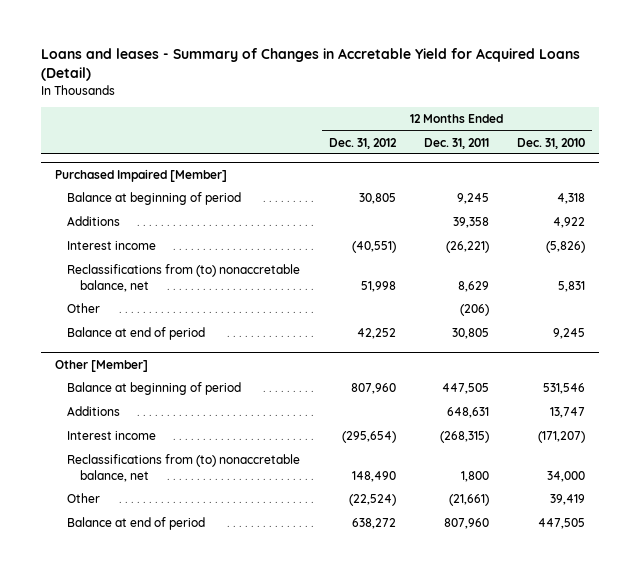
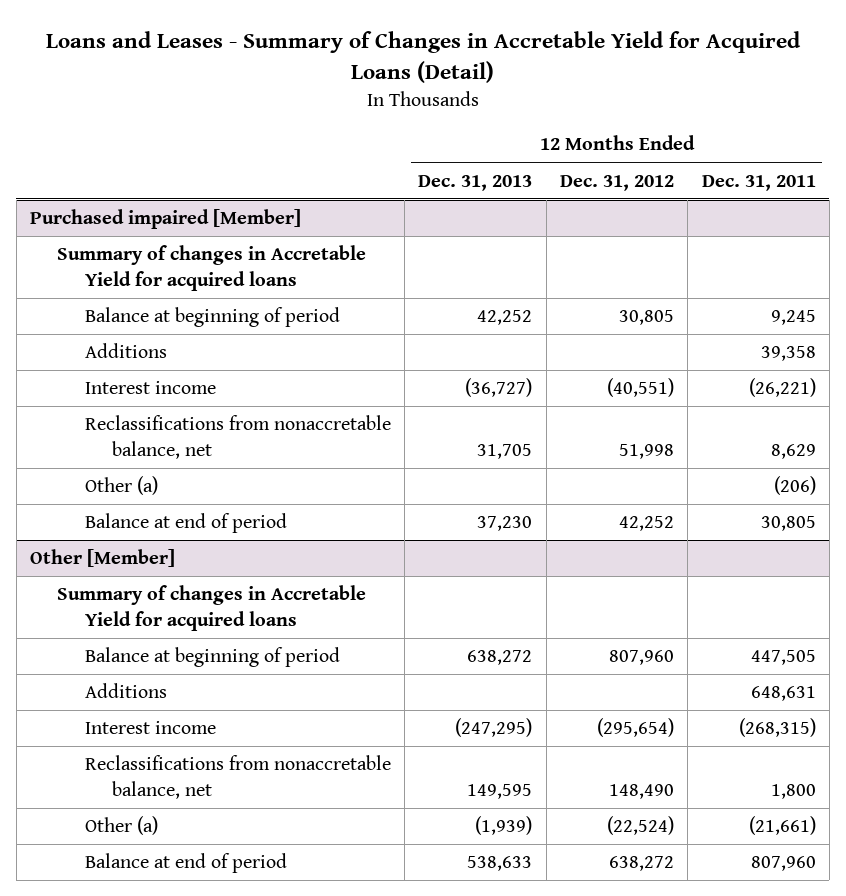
- Loans and leases - Summary of Changes in Accretable Yield for Acquired Loans (Detail)
+ Loans and Leases - Summary of Changes in Accretable Yield for Acquired Loans (Detail)
- | 12 Months Ended Dec. 31, 2012 | 12 Months Ended Dec. 31, 2011 | 12 Months Ended Dec. 31, 2010
+ | 12 Months Ended Dec. 31, 2013 | 12 Months Ended Dec. 31, 2012 | 12 Months Ended Dec. 31, 2011
- Purchased Impaired [Member]
+ Purchased impaired [Member]
+ Summary of changes in Accretable Yield for acquired loans
- Reclassifications from (to) nonaccretable balance, net | 51,998 | 8,629 | 5,831
- Other | | (206) |
+ Reclassifications from nonaccretable balance, net | 31,705 | 51,998 | 8,629
+ Other (a) | | | (206)
@ Other [Member]
+ Summary of changes in Accretable Yield for acquired loans
- Reclassifications from (to) nonaccretable balance, net | 148,490 | 1,800 | 34,000
- Other | (22,524) | (21,661) | 39,419
+ Reclassifications from nonaccretable balance, net | 149,595 | 148,490 | 1,800
+ Other (a) | (1,939) | (22,524) | (21,661)

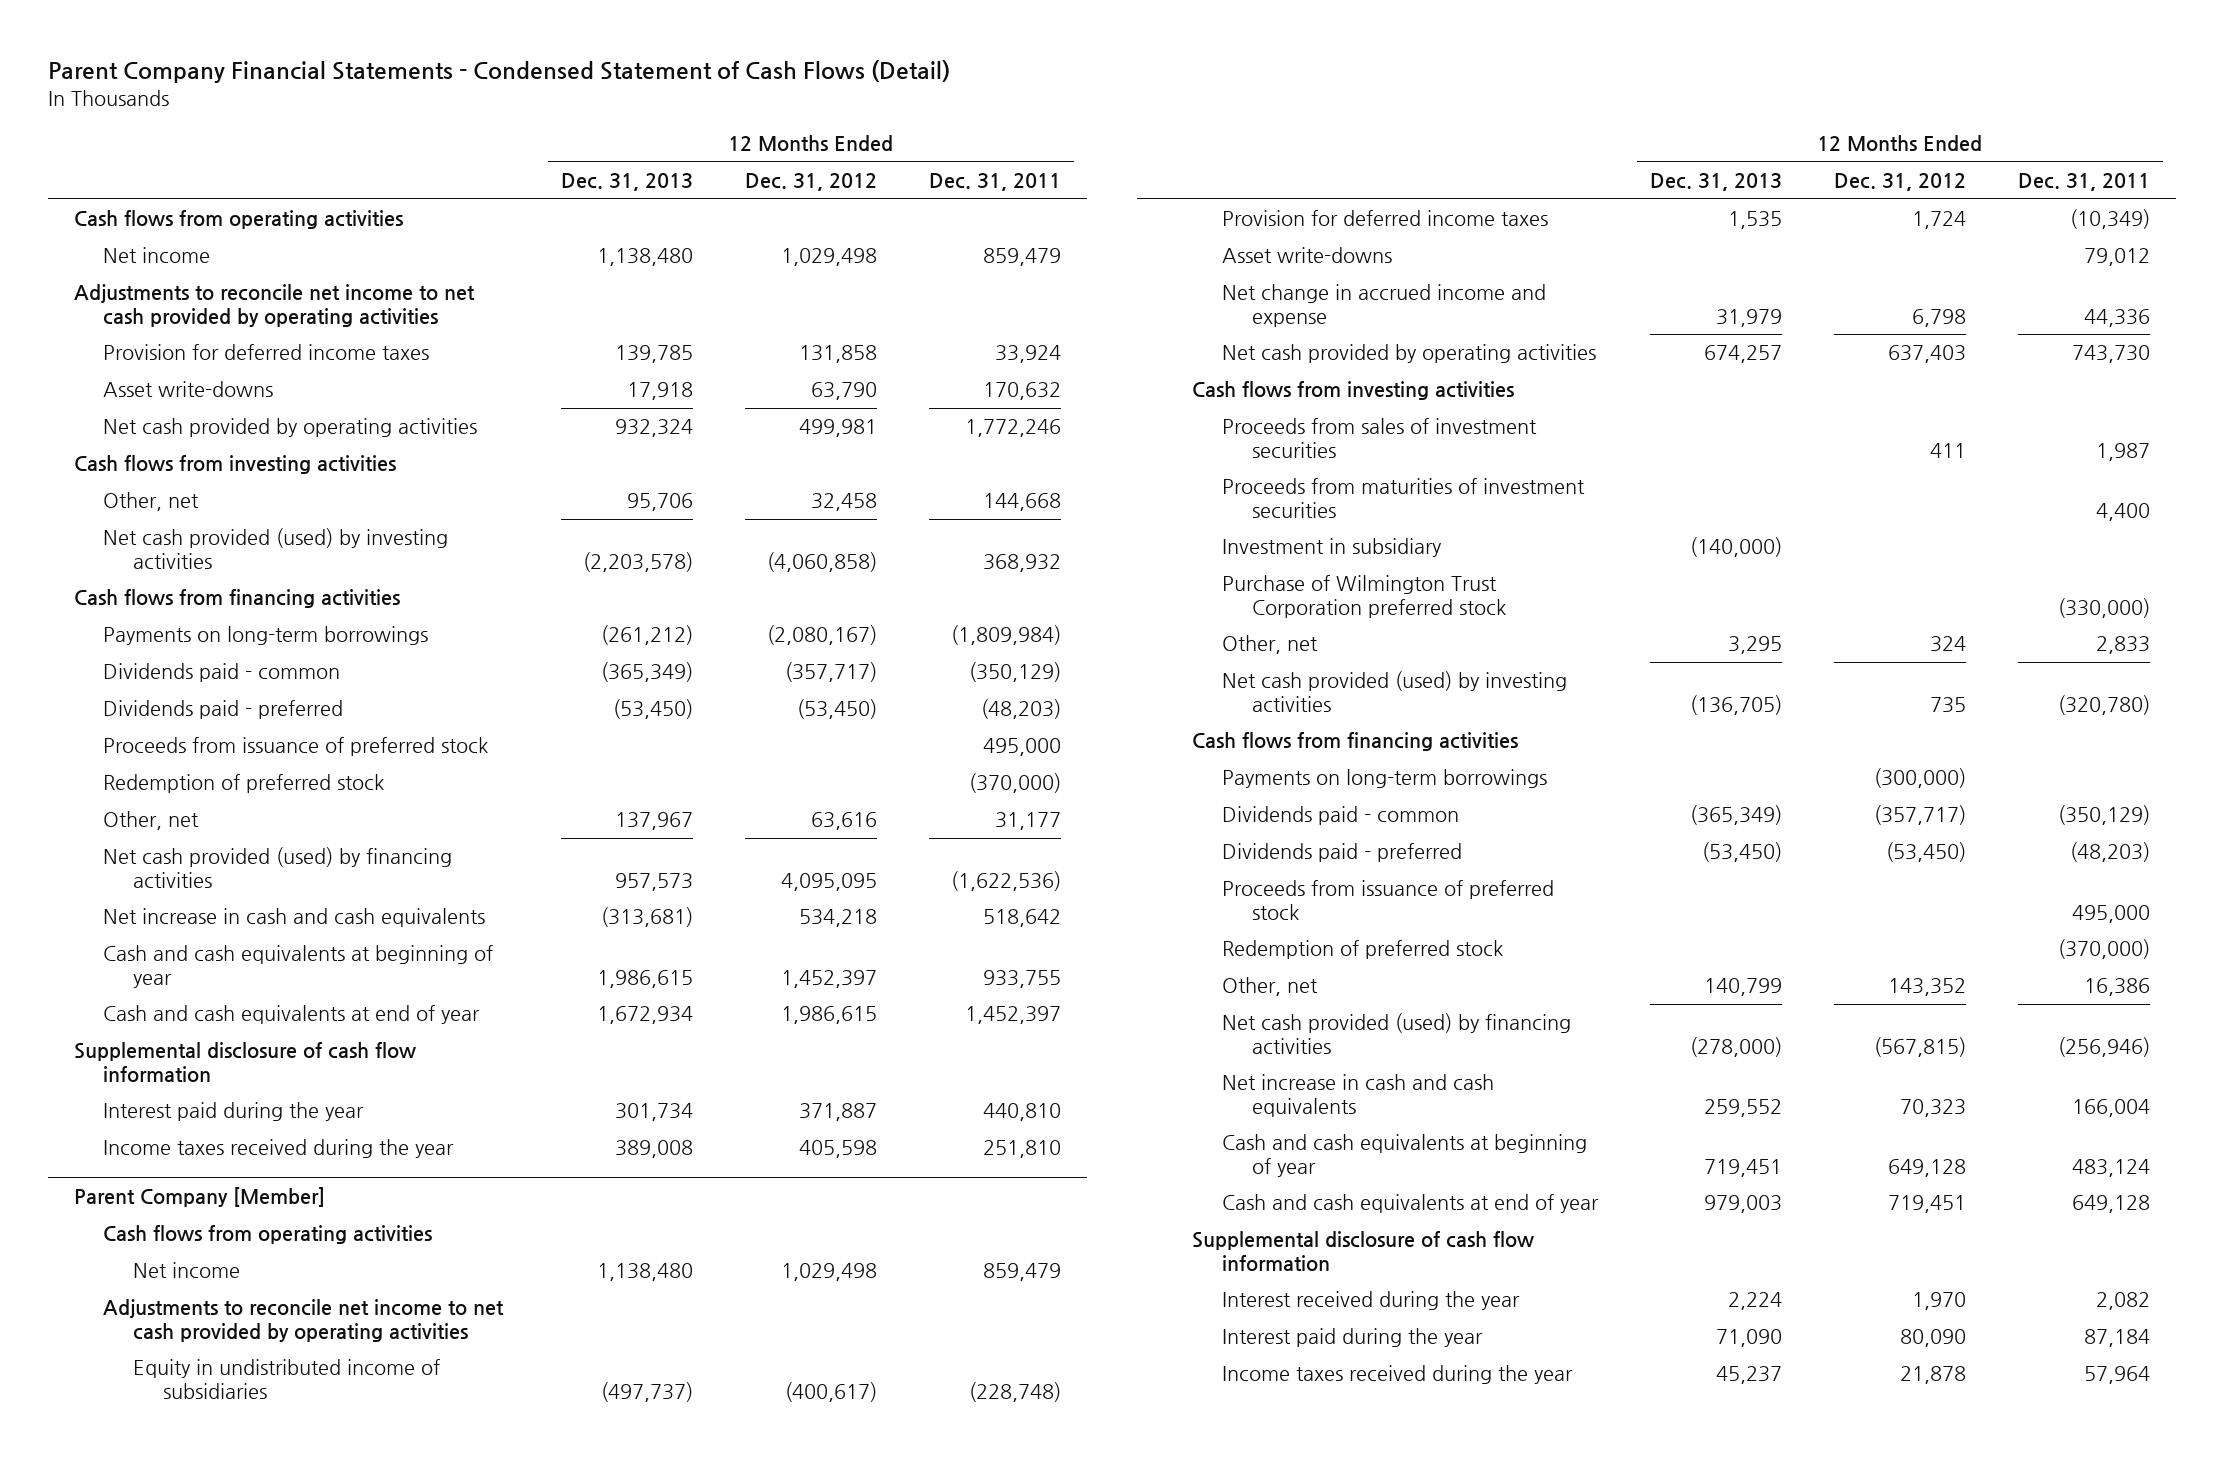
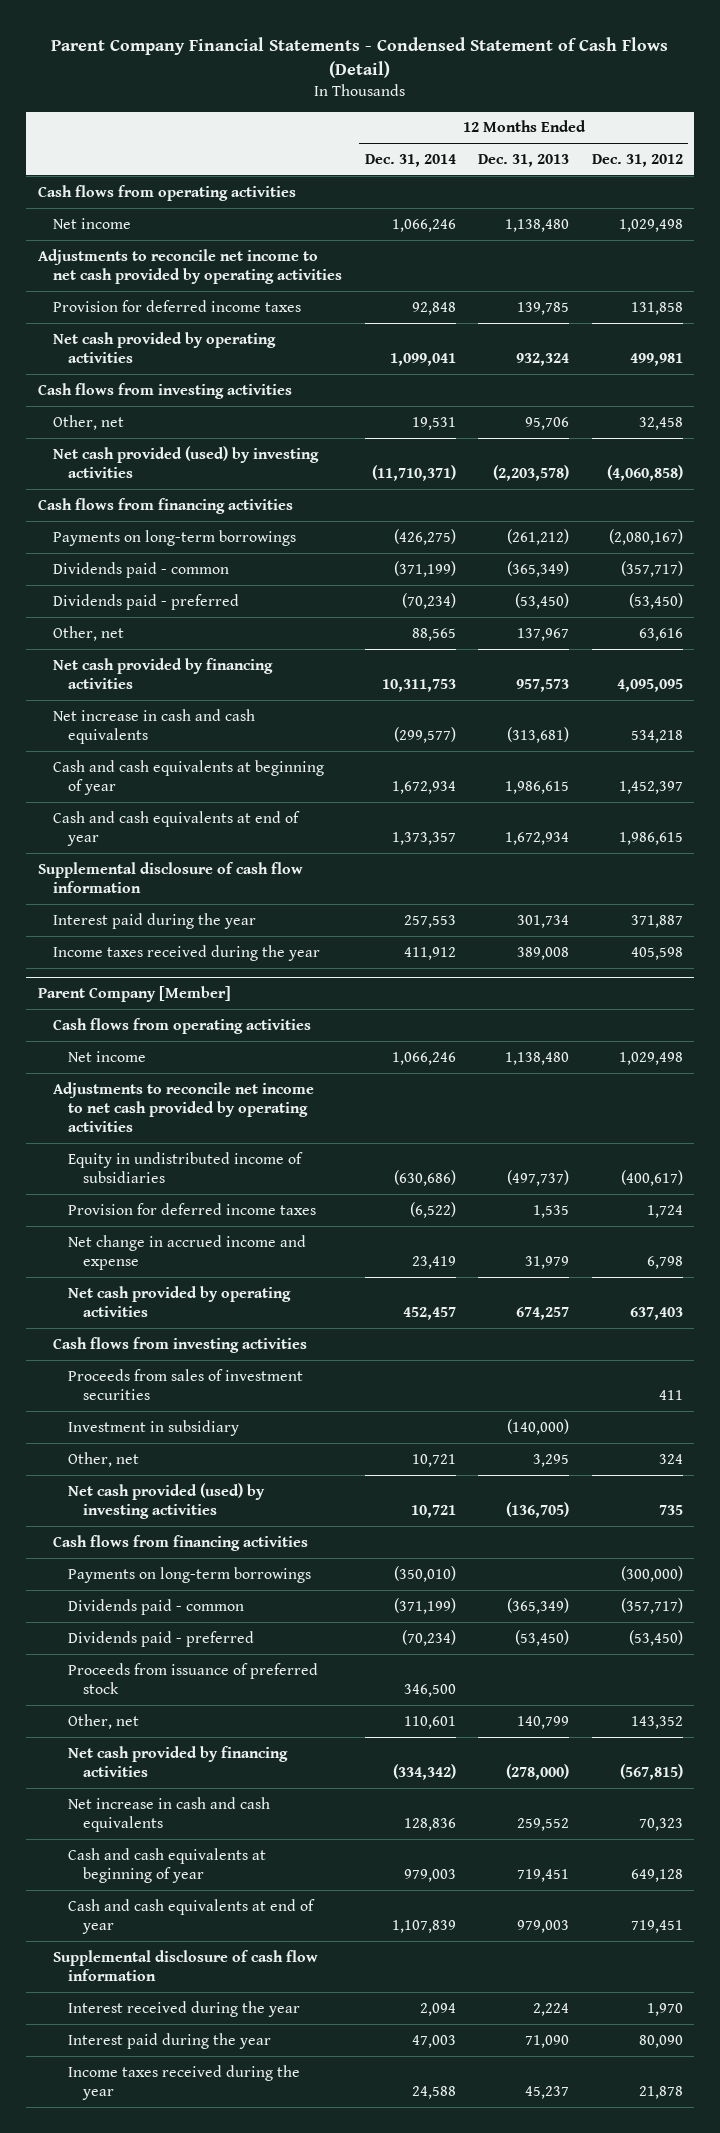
- | 12 Months Ended Dec. 31, 2013 | 12 Months Ended Dec. 31, 2012 | 12 Months Ended Dec. 31, 2011
+ | 12 Months Ended Dec. 31, 2014 | 12 Months Ended Dec. 31, 2013 | 12 Months Ended Dec. 31, 2012
- Asset write-downs | 17,918 | 63,790 | 170,632
- Proceeds from issuance of preferred stock | | | 495,000
- Redemption of preferred stock | | | (370,000)
- Net cash provided (used) by financing activities | 957,573 | 4,095,095 | (1,622,536)
+ Net cash provided by financing activities | 10,311,753 | 957,573 | 4,095,095
@ Parent Company [Member]
- Asset write-downs | | | 79,012
- Proceeds from maturities of investment securities | | | 4,400
- Purchase of Wilmington Trust Corporation preferred stock | | | (330,000)
- Redemption of preferred stock | | | (370,000)
- Net cash provided (used) by financing activities | (278,000) | (567,815) | (256,946)
+ Net cash provided by financing activities | (334,342) | (278,000) | (567,815)

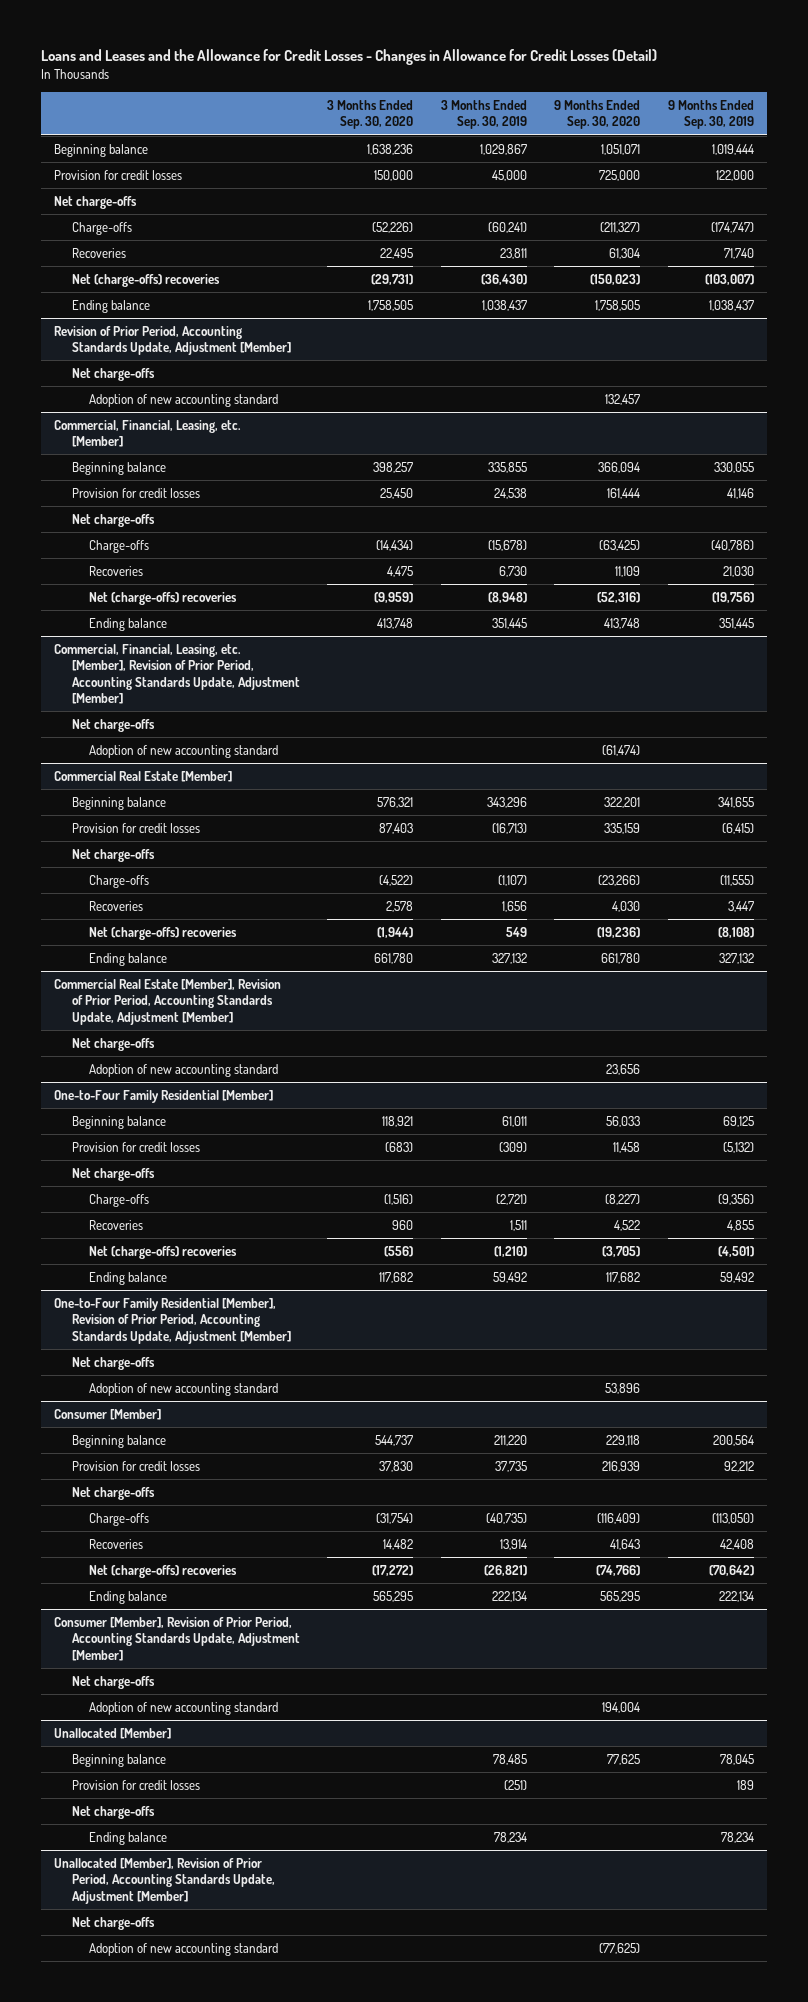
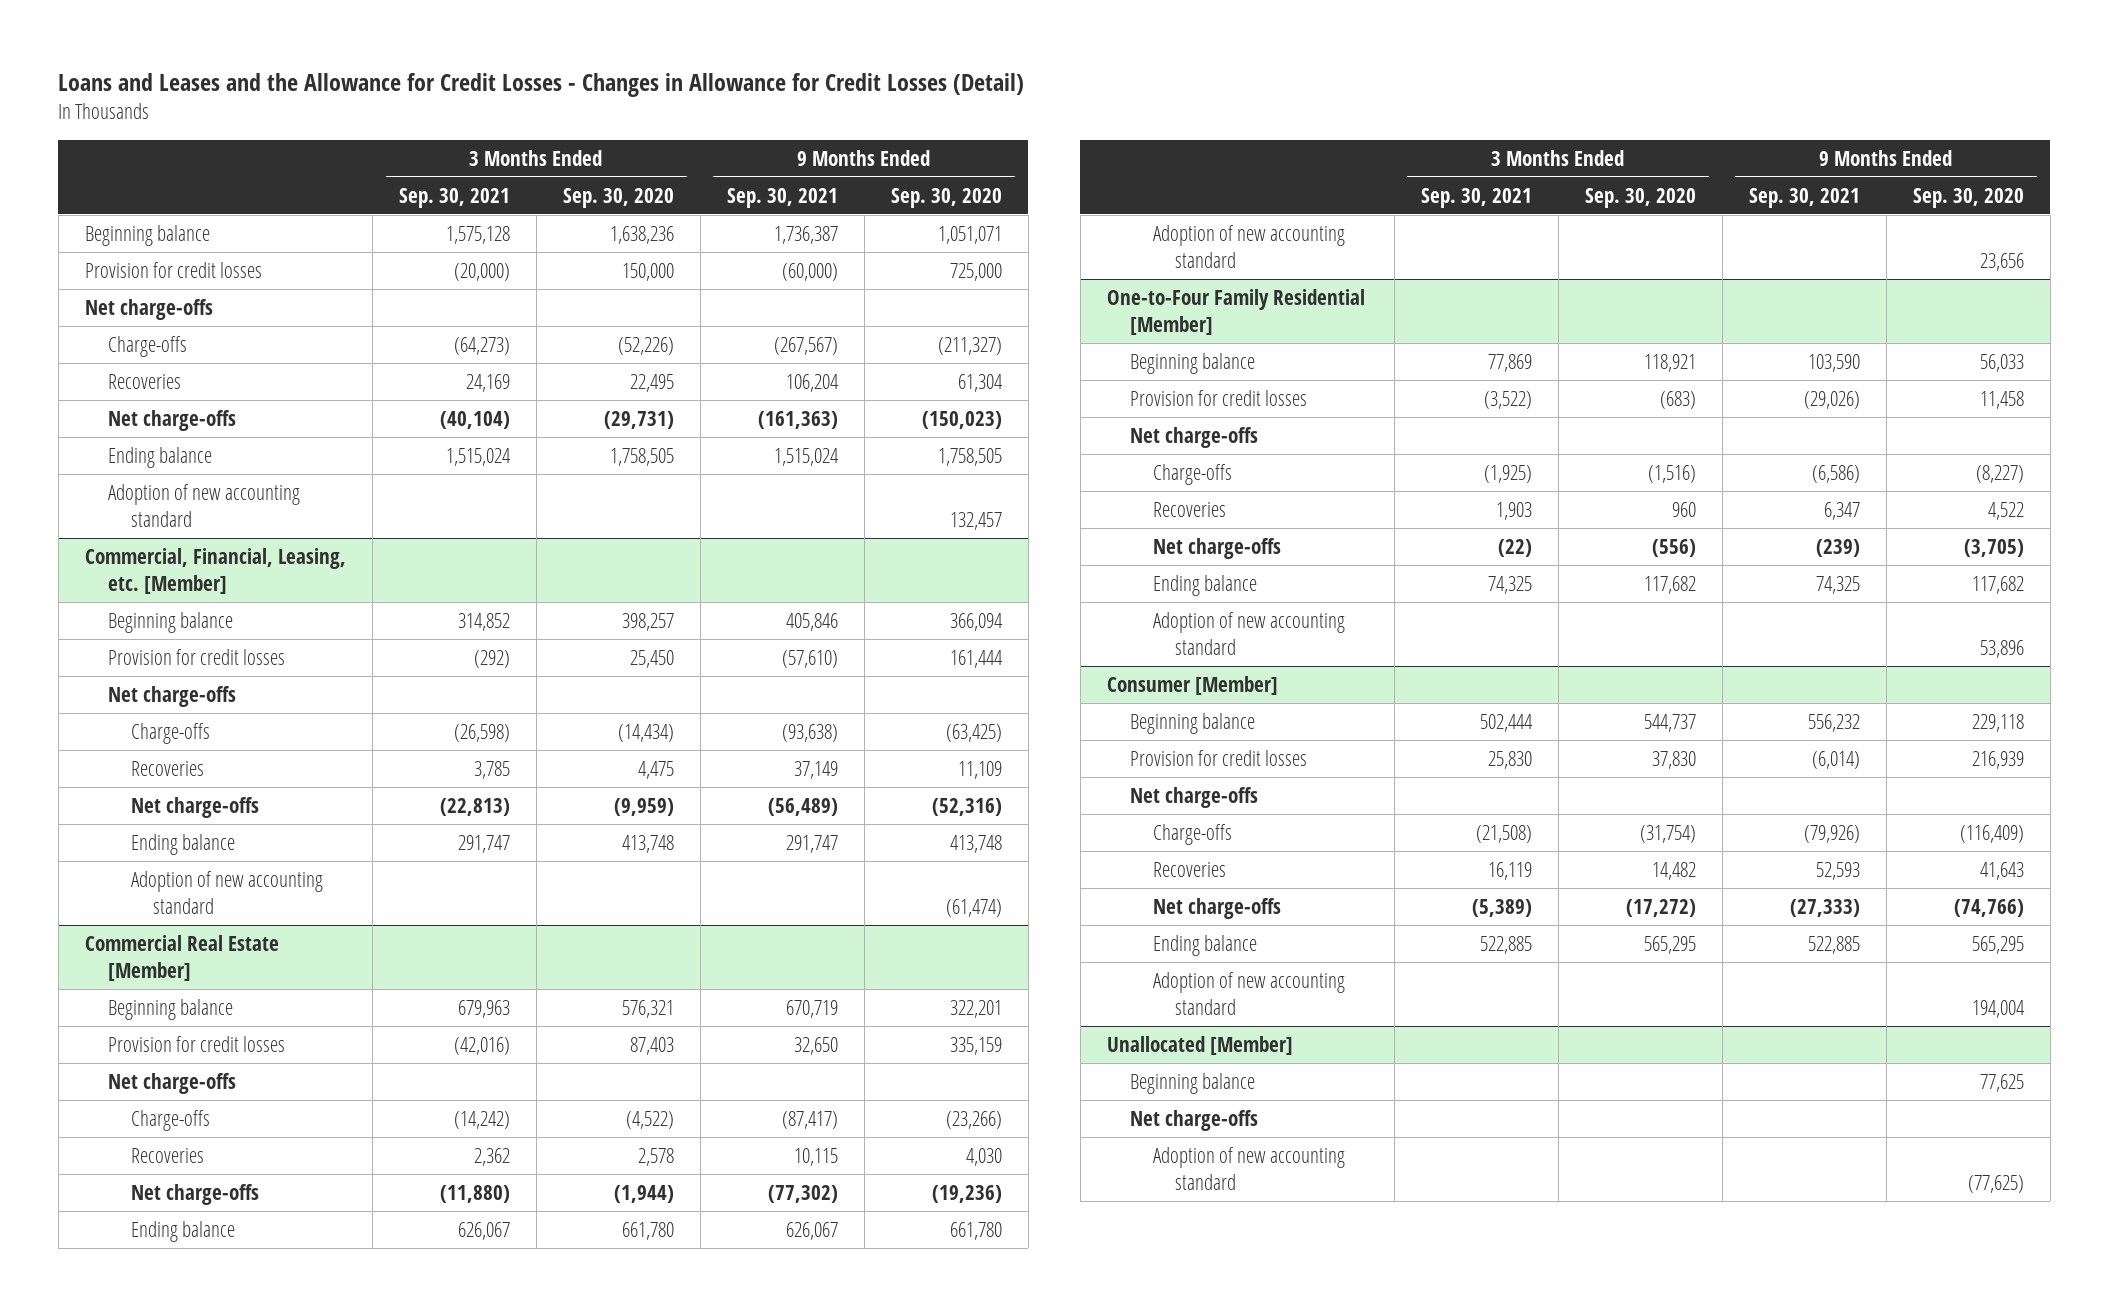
- | 3 Months Ended Sep. 30, 2020 | 3 Months Ended Sep. 30, 2019 | 9 Months Ended Sep. 30, 2020 | 9 Months Ended Sep. 30, 2019
+ | 3 Months Ended Sep. 30, 2021 | 3 Months Ended Sep. 30, 2020 | 9 Months Ended Sep. 30, 2021 | 9 Months Ended Sep. 30, 2020
- Net (charge-offs) recoveries | (29,731) | (36,430) | (150,023) | (103,007)
+ Net charge-offs | (40,104) | (29,731) | (161,363) | (150,023)
- Revision of Prior Period, Accounting Standards Update, Adjustment [Member]
- Net charge-offs
@ Commercial, Financial, Leasing, etc. [Member]
- Net (charge-offs) recoveries | (9,959) | (8,948) | (52,316) | (19,756)
+ Net charge-offs | (22,813) | (9,959) | (56,489) | (52,316)
- Commercial, Financial, Leasing, etc. [Member], Revision of Prior Period, Accounting Standards Update, Adjustment [Member]
- Net charge-offs
@ Commercial Real Estate [Member]
- Net (charge-offs) recoveries | (1,944) | 549 | (19,236) | (8,108)
+ Net charge-offs | (11,880) | (1,944) | (77,302) | (19,236)
- Commercial Real Estate [Member], Revision of Prior Period, Accounting Standards Update, Adjustment [Member]
- Net charge-offs
@ One-to-Four Family Residential [Member]
- Net (charge-offs) recoveries | (556) | (1,210) | (3,705) | (4,501)
+ Net charge-offs | (22) | (556) | (239) | (3,705)
- One-to-Four Family Residential [Member], Revision of Prior Period, Accounting Standards Update, Adjustment [Member]
- Net charge-offs
@ Consumer [Member]
- Net (charge-offs) recoveries | (17,272) | (26,821) | (74,766) | (70,642)
+ Net charge-offs | (5,389) | (17,272) | (27,333) | (74,766)
- Consumer [Member], Revision of Prior Period, Accounting Standards Update, Adjustment [Member]
- Net charge-offs
@ Unallocated [Member]
- Provision for credit losses | | (251) | | 189
- Ending balance | | 78,234 | | 78,234
- Unallocated [Member], Revision of Prior Period, Accounting Standards Update, Adjustment [Member]
- Net charge-offs

